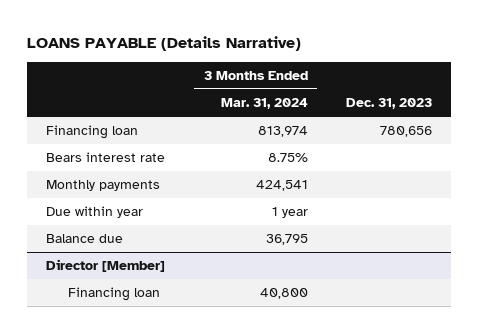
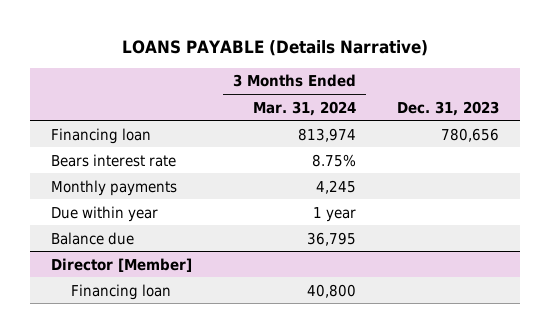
- Monthly payments | 424,541 |
+ Monthly payments | 4,245 |

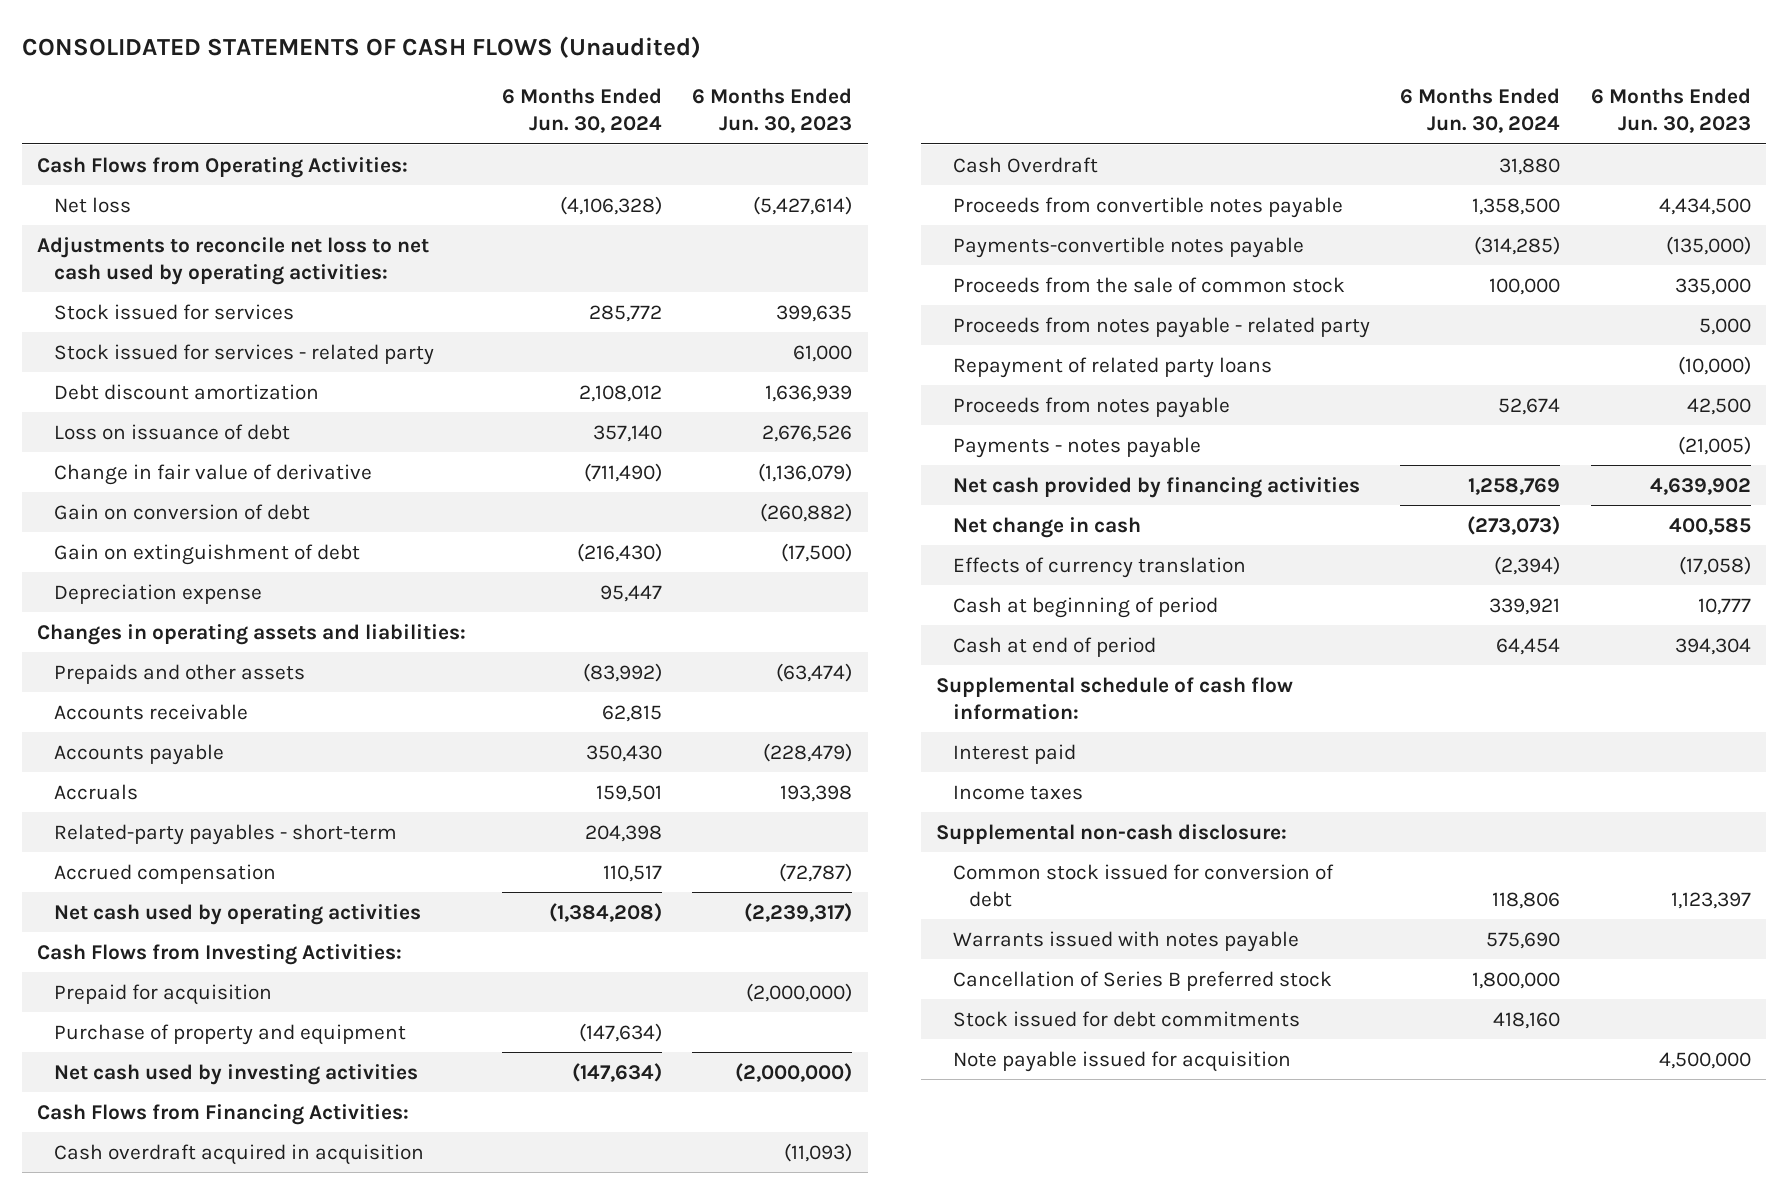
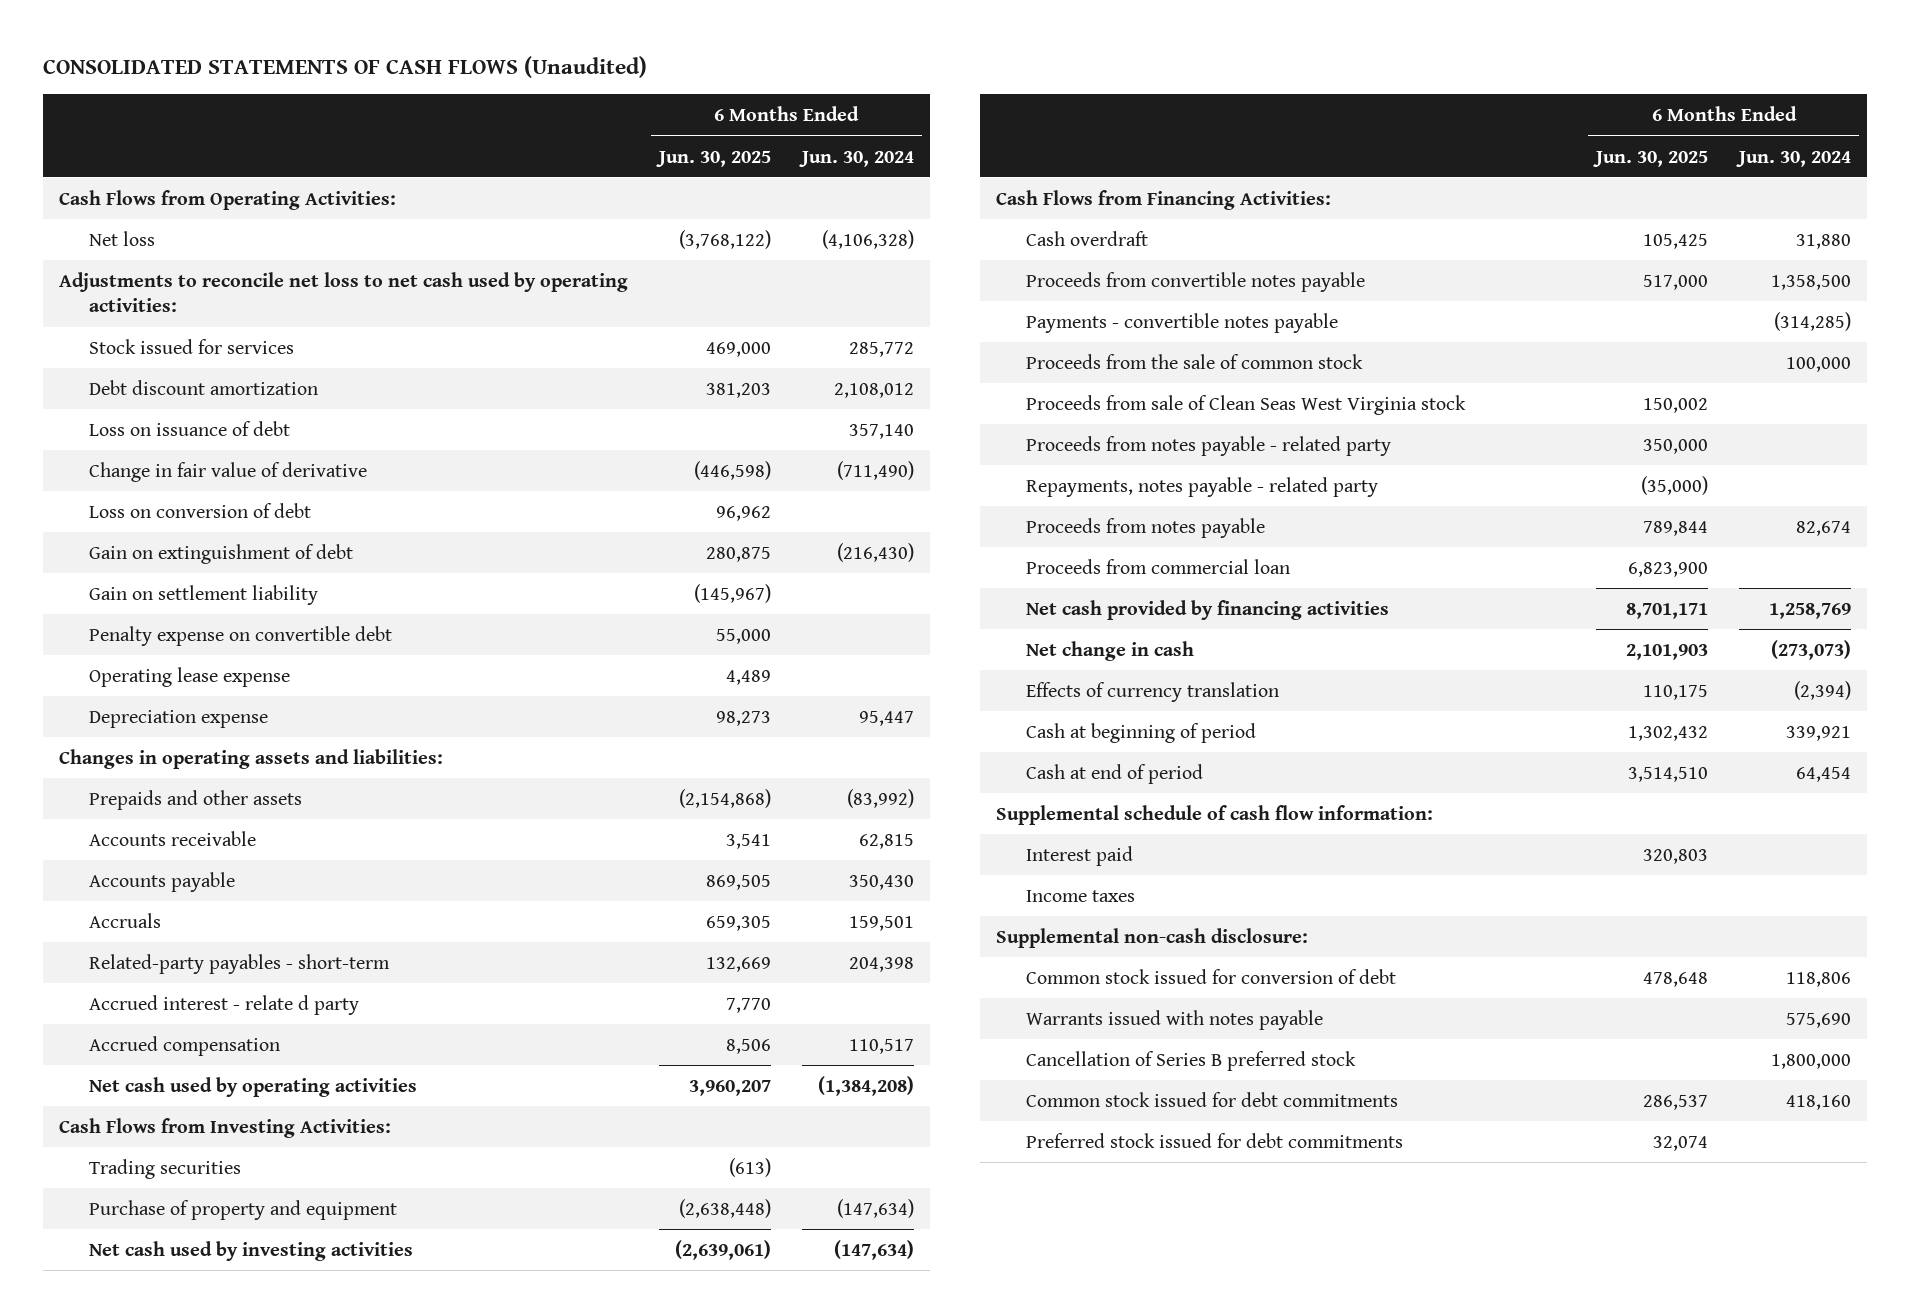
- | 6 Months Ended Jun. 30, 2024 | 6 Months Ended Jun. 30, 2023
+ | 6 Months Ended Jun. 30, 2025 | 6 Months Ended Jun. 30, 2024
- Stock issued for services - related party | | 61,000
- Gain on conversion of debt | | (260,882)
+ Loss on conversion of debt | 96,962 |
+ Gain on settlement liability | (145,967) |
+ Penalty expense on convertible debt | 55,000 |
+ Operating lease expense | 4,489 |
+ Accrued interest - relate d party | 7,770 |
- Prepaid for acquisition | | (2,000,000)
+ Trading securities | (613) |
- Cash overdraft acquired in acquisition | | (11,093)
- Cash Overdraft | 31,880 |
+ Cash overdraft | 105,425 | 31,880
- Payments-convertible notes payable | (314,285) | (135,000)
+ Payments - convertible notes payable | | (314,285)
+ Proceeds from sale of Clean Seas West Virginia stock | 150,002 |
- Repayment of related party loans | | (10,000)
- Proceeds from notes payable | 52,674 | 42,500
- Payments - notes payable | | (21,005)
+ Repayments, notes payable - related party | (35,000) |
+ Proceeds from notes payable | 789,844 | 82,674
+ Proceeds from commercial loan | 6,823,900 |
- Stock issued for debt commitments | 418,160 |
- Note payable issued for acquisition | | 4,500,000
+ Common stock issued for debt commitments | 286,537 | 418,160
+ Preferred stock issued for debt commitments | 32,074 |

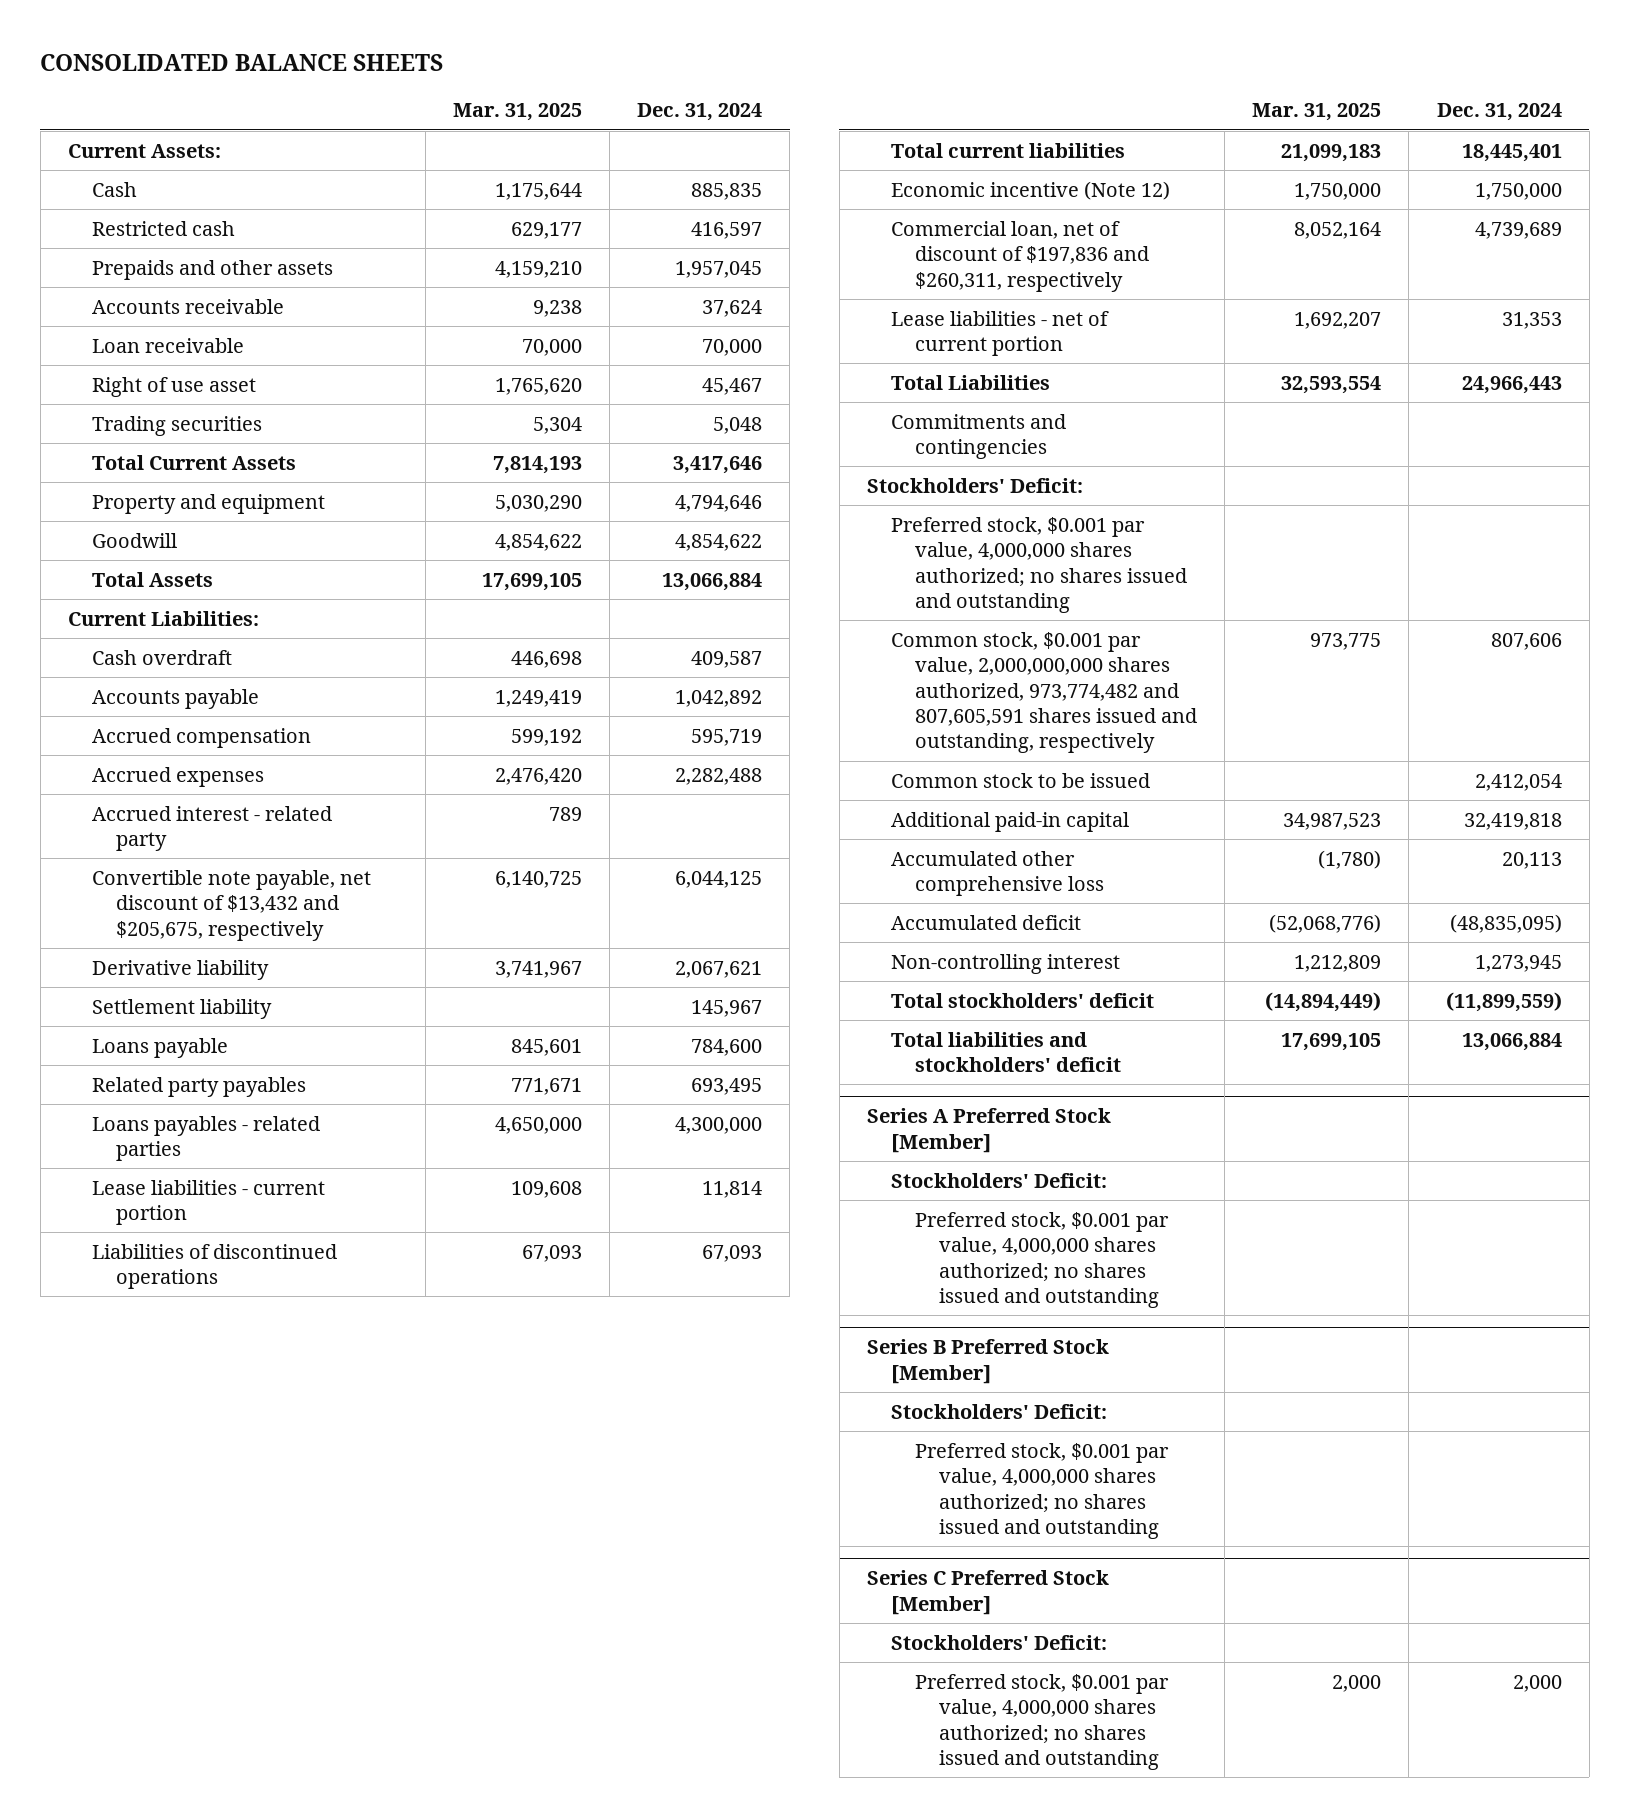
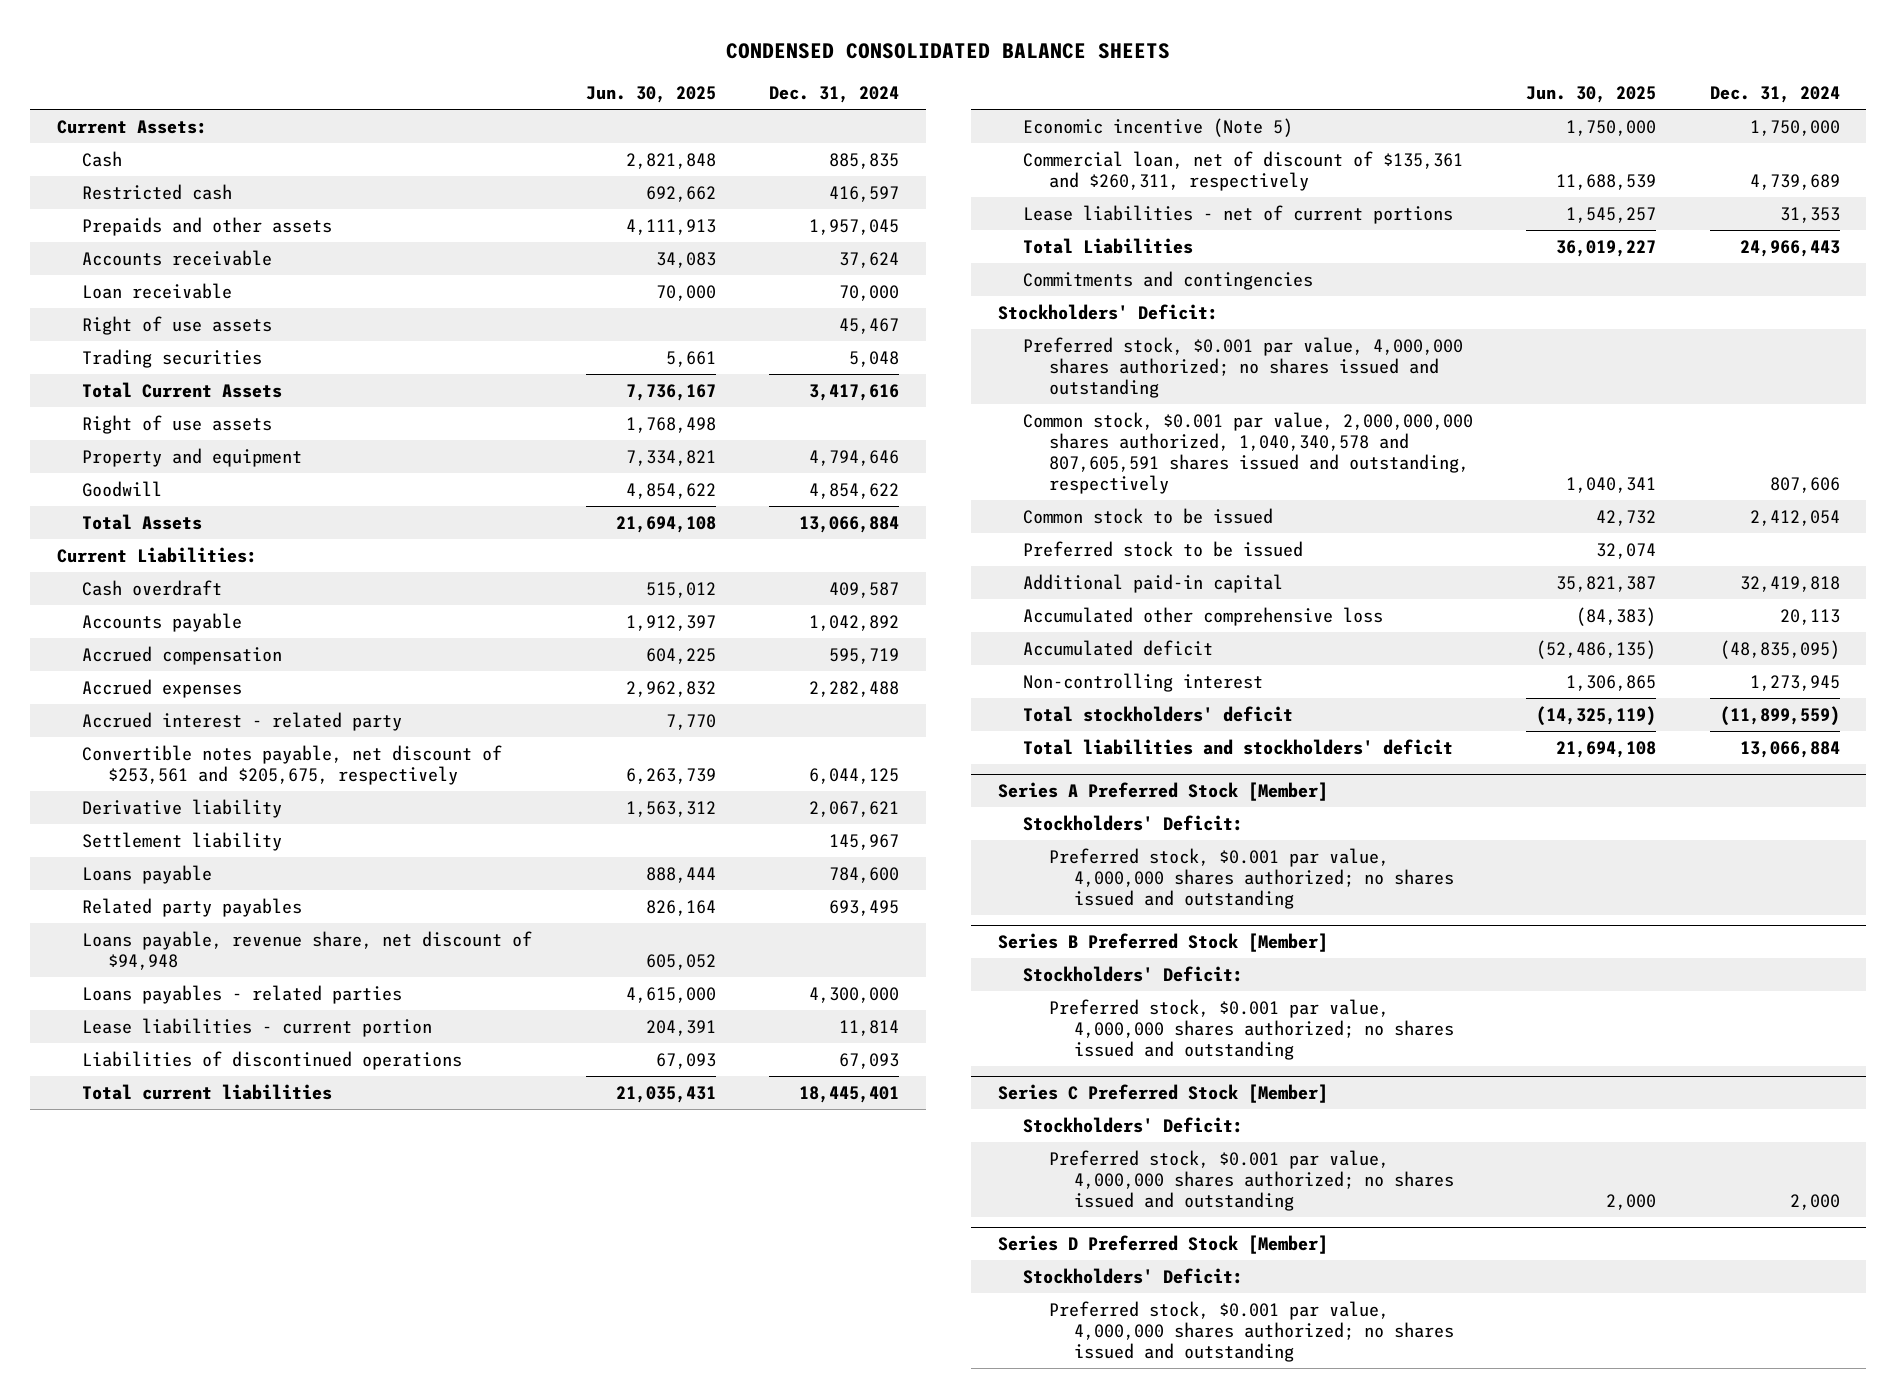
- CONSOLIDATED BALANCE SHEETS
+ CONDENSED CONSOLIDATED BALANCE SHEETS
- | Mar. 31, 2025 | Dec. 31, 2024
+ | Jun. 30, 2025 | Dec. 31, 2024
- Right of use asset | 1,765,620 | 45,467
+ Right of use assets | | 45,467
- Total Current Assets | 7,814,193 | 3,417,646
+ Total Current Assets | 7,736,167 | 3,417,616
+ Right of use assets | 1,768,498 |
- Convertible note payable, net discount of $13,432 and $205,675, respectively | 6,140,725 | 6,044,125
+ Convertible notes payable, net discount of $253,561 and $205,675, respectively | 6,263,739 | 6,044,125
+ Loans payable, revenue share, net discount of $94,948 | 605,052 |
- Economic incentive (Note 12) | 1,750,000 | 1,750,000
- Commercial loan, net of discount of $197,836 and $260,311, respectively | 8,052,164 | 4,739,689
- Lease liabilities - net of current portion | 1,692,207 | 31,353
+ Economic incentive (Note 5) | 1,750,000 | 1,750,000
+ Commercial loan, net of discount of $135,361 and $260,311, respectively | 11,688,539 | 4,739,689
+ Lease liabilities - net of current portions | 1,545,257 | 31,353
- Common stock, $0.001 par value, 2,000,000,000 shares authorized, 973,774,482 and 807,605,591 shares issued and outstanding, respectively | 973,775 | 807,606
+ Common stock, $0.001 par value, 2,000,000,000 shares authorized, 1,040,340,578 and 807,605,591 shares issued and outstanding, respectively | 1,040,341 | 807,606
+ Preferred stock to be issued | 32,074 |
+ Series D Preferred Stock [Member]
+ Stockholders' Deficit:
+ Preferred stock, $0.001 par value, 4,000,000 shares authorized; no shares issued and outstanding

